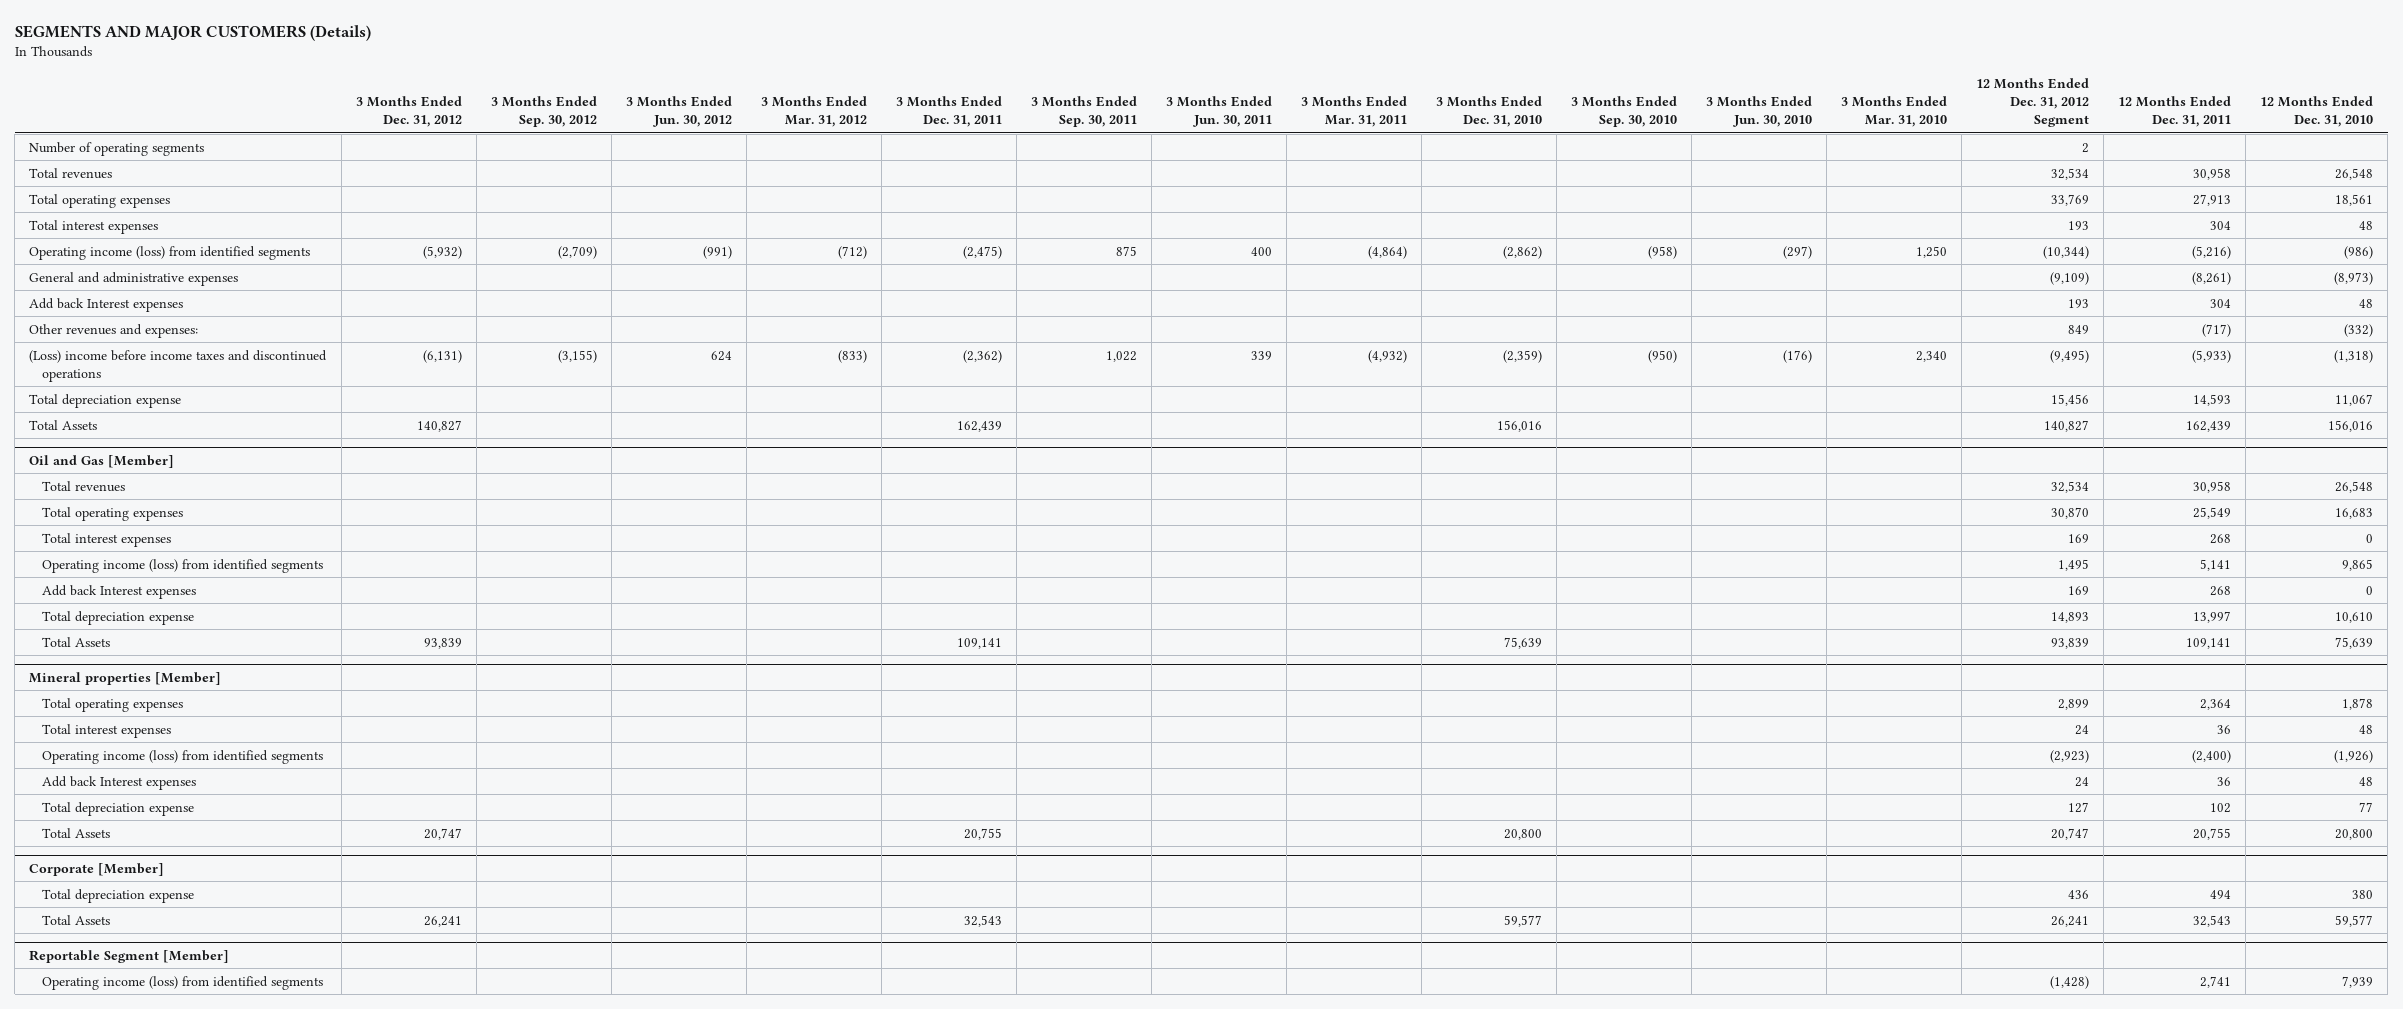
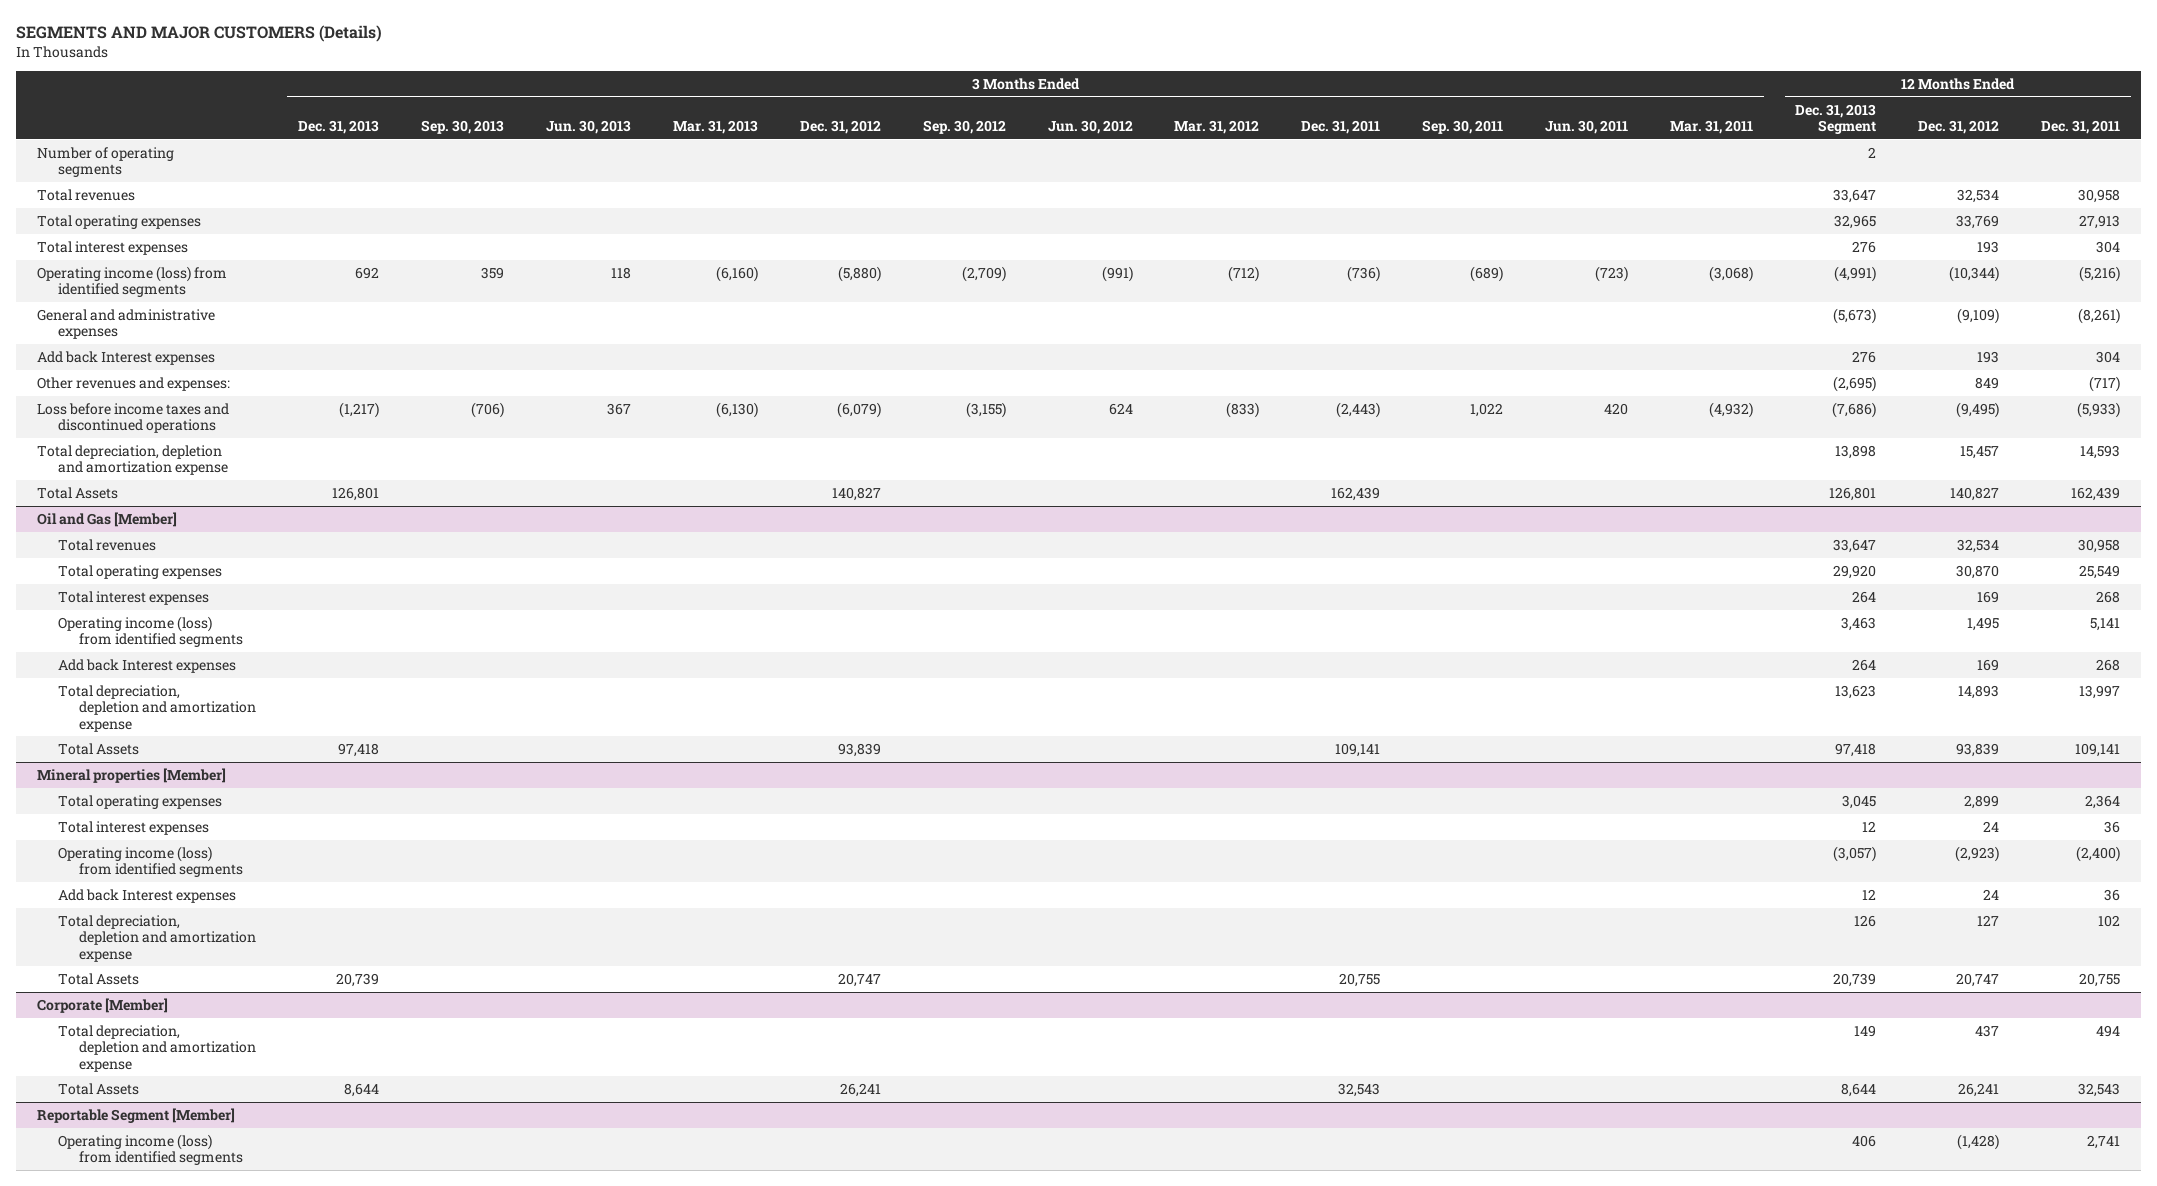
- | 3 Months Ended Dec. 31, 2012 | 3 Months Ended Sep. 30, 2012 | 3 Months Ended Jun. 30, 2012 | 3 Months Ended Mar. 31, 2012 | 3 Months Ended Dec. 31, 2011 | 3 Months Ended Sep. 30, 2011 | 3 Months Ended Jun. 30, 2011 | 3 Months Ended Mar. 31, 2011 | 3 Months Ended Dec. 31, 2010 | 3 Months Ended Sep. 30, 2010 | 3 Months Ended Jun. 30, 2010 | 3 Months Ended Mar. 31, 2010 | 12 Months Ended Dec. 31, 2012 Segment | 12 Months Ended Dec. 31, 2011 | 12 Months Ended Dec. 31, 2010
+ | 3 Months Ended Dec. 31, 2013 | 3 Months Ended Sep. 30, 2013 | 3 Months Ended Jun. 30, 2013 | 3 Months Ended Mar. 31, 2013 | 3 Months Ended Dec. 31, 2012 | 3 Months Ended Sep. 30, 2012 | 3 Months Ended Jun. 30, 2012 | 3 Months Ended Mar. 31, 2012 | 3 Months Ended Dec. 31, 2011 | 3 Months Ended Sep. 30, 2011 | 3 Months Ended Jun. 30, 2011 | 3 Months Ended Mar. 31, 2011 | 12 Months Ended Dec. 31, 2013 Segment | 12 Months Ended Dec. 31, 2012 | 12 Months Ended Dec. 31, 2011
- Operating income (loss) from identified segments | (5,932) | (2,709) | (991) | (712) | (2,475) | 875 | 400 | (4,864) | (2,862) | (958) | (297) | 1,250 | (10,344) | (5,216) | (986)
+ Operating income (loss) from identified segments | 692 | 359 | 118 | (6,160) | (5,880) | (2,709) | (991) | (712) | (736) | (689) | (723) | (3,068) | (4,991) | (10,344) | (5,216)
- (Loss) income before income taxes and discontinued operations | (6,131) | (3,155) | 624 | (833) | (2,362) | 1,022 | 339 | (4,932) | (2,359) | (950) | (176) | 2,340 | (9,495) | (5,933) | (1,318)
- Total depreciation expense | | | | | | | | | | | | | 15,456 | 14,593 | 11,067
+ Loss before income taxes and discontinued operations | (1,217) | (706) | 367 | (6,130) | (6,079) | (3,155) | 624 | (833) | (2,443) | 1,022 | 420 | (4,932) | (7,686) | (9,495) | (5,933)
+ Total depreciation, depletion and amortization expense | | | | | | | | | | | | | 13,898 | 15,457 | 14,593
@ Oil and Gas [Member]
- Total depreciation expense | | | | | | | | | | | | | 14,893 | 13,997 | 10,610
+ Total depreciation, depletion and amortization expense | | | | | | | | | | | | | 13,623 | 14,893 | 13,997
@ Mineral properties [Member]
- Total depreciation expense | | | | | | | | | | | | | 127 | 102 | 77
+ Total depreciation, depletion and amortization expense | | | | | | | | | | | | | 126 | 127 | 102
@ Corporate [Member]
- Total depreciation expense | | | | | | | | | | | | | 436 | 494 | 380
+ Total depreciation, depletion and amortization expense | | | | | | | | | | | | | 149 | 437 | 494

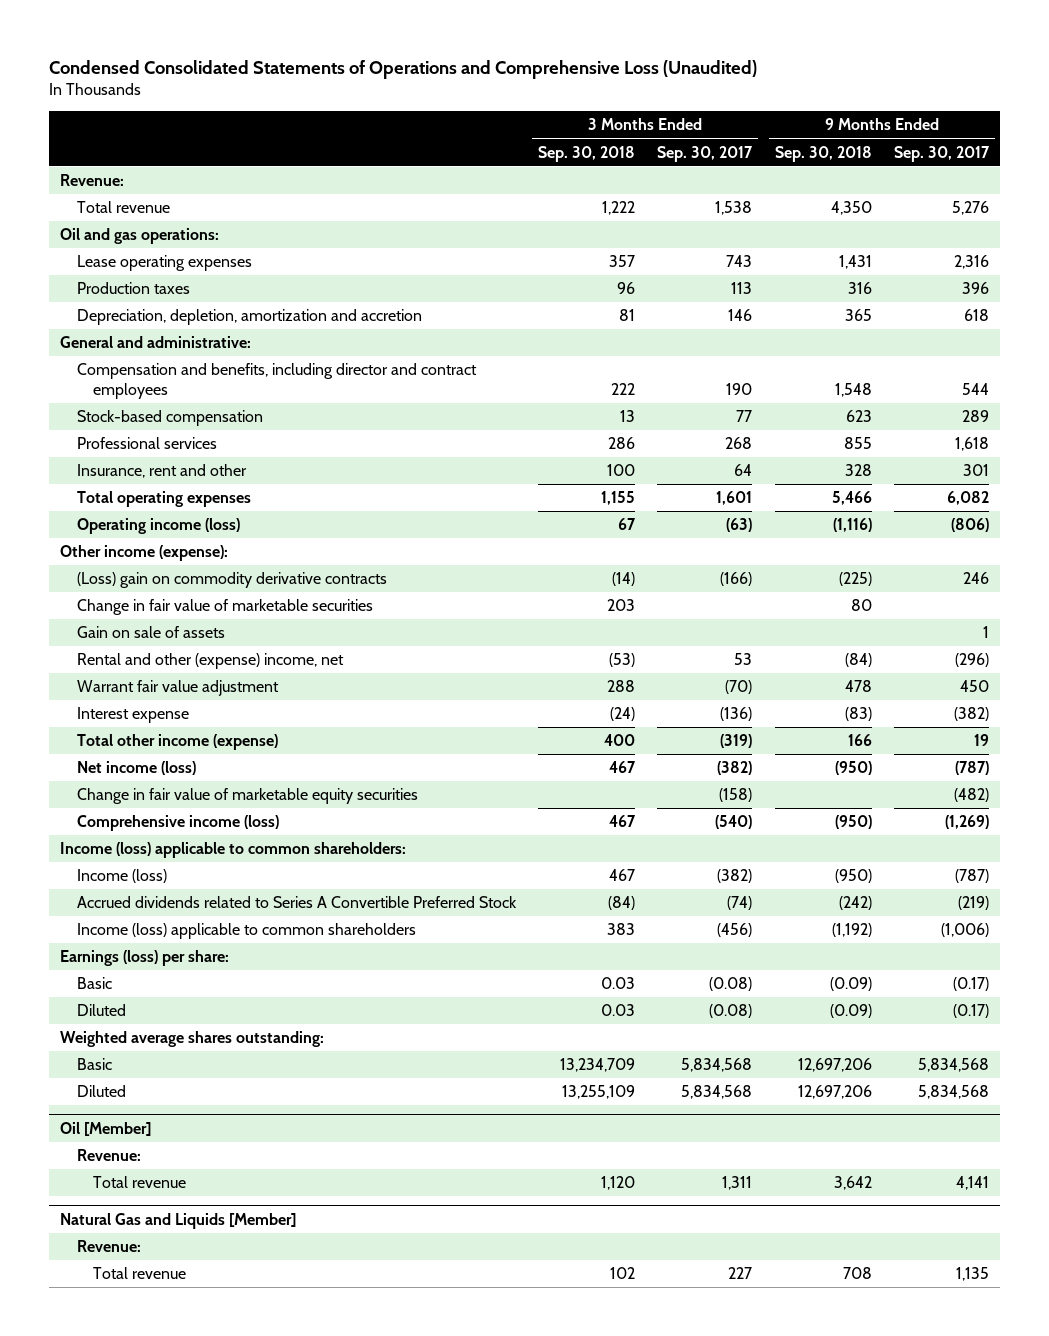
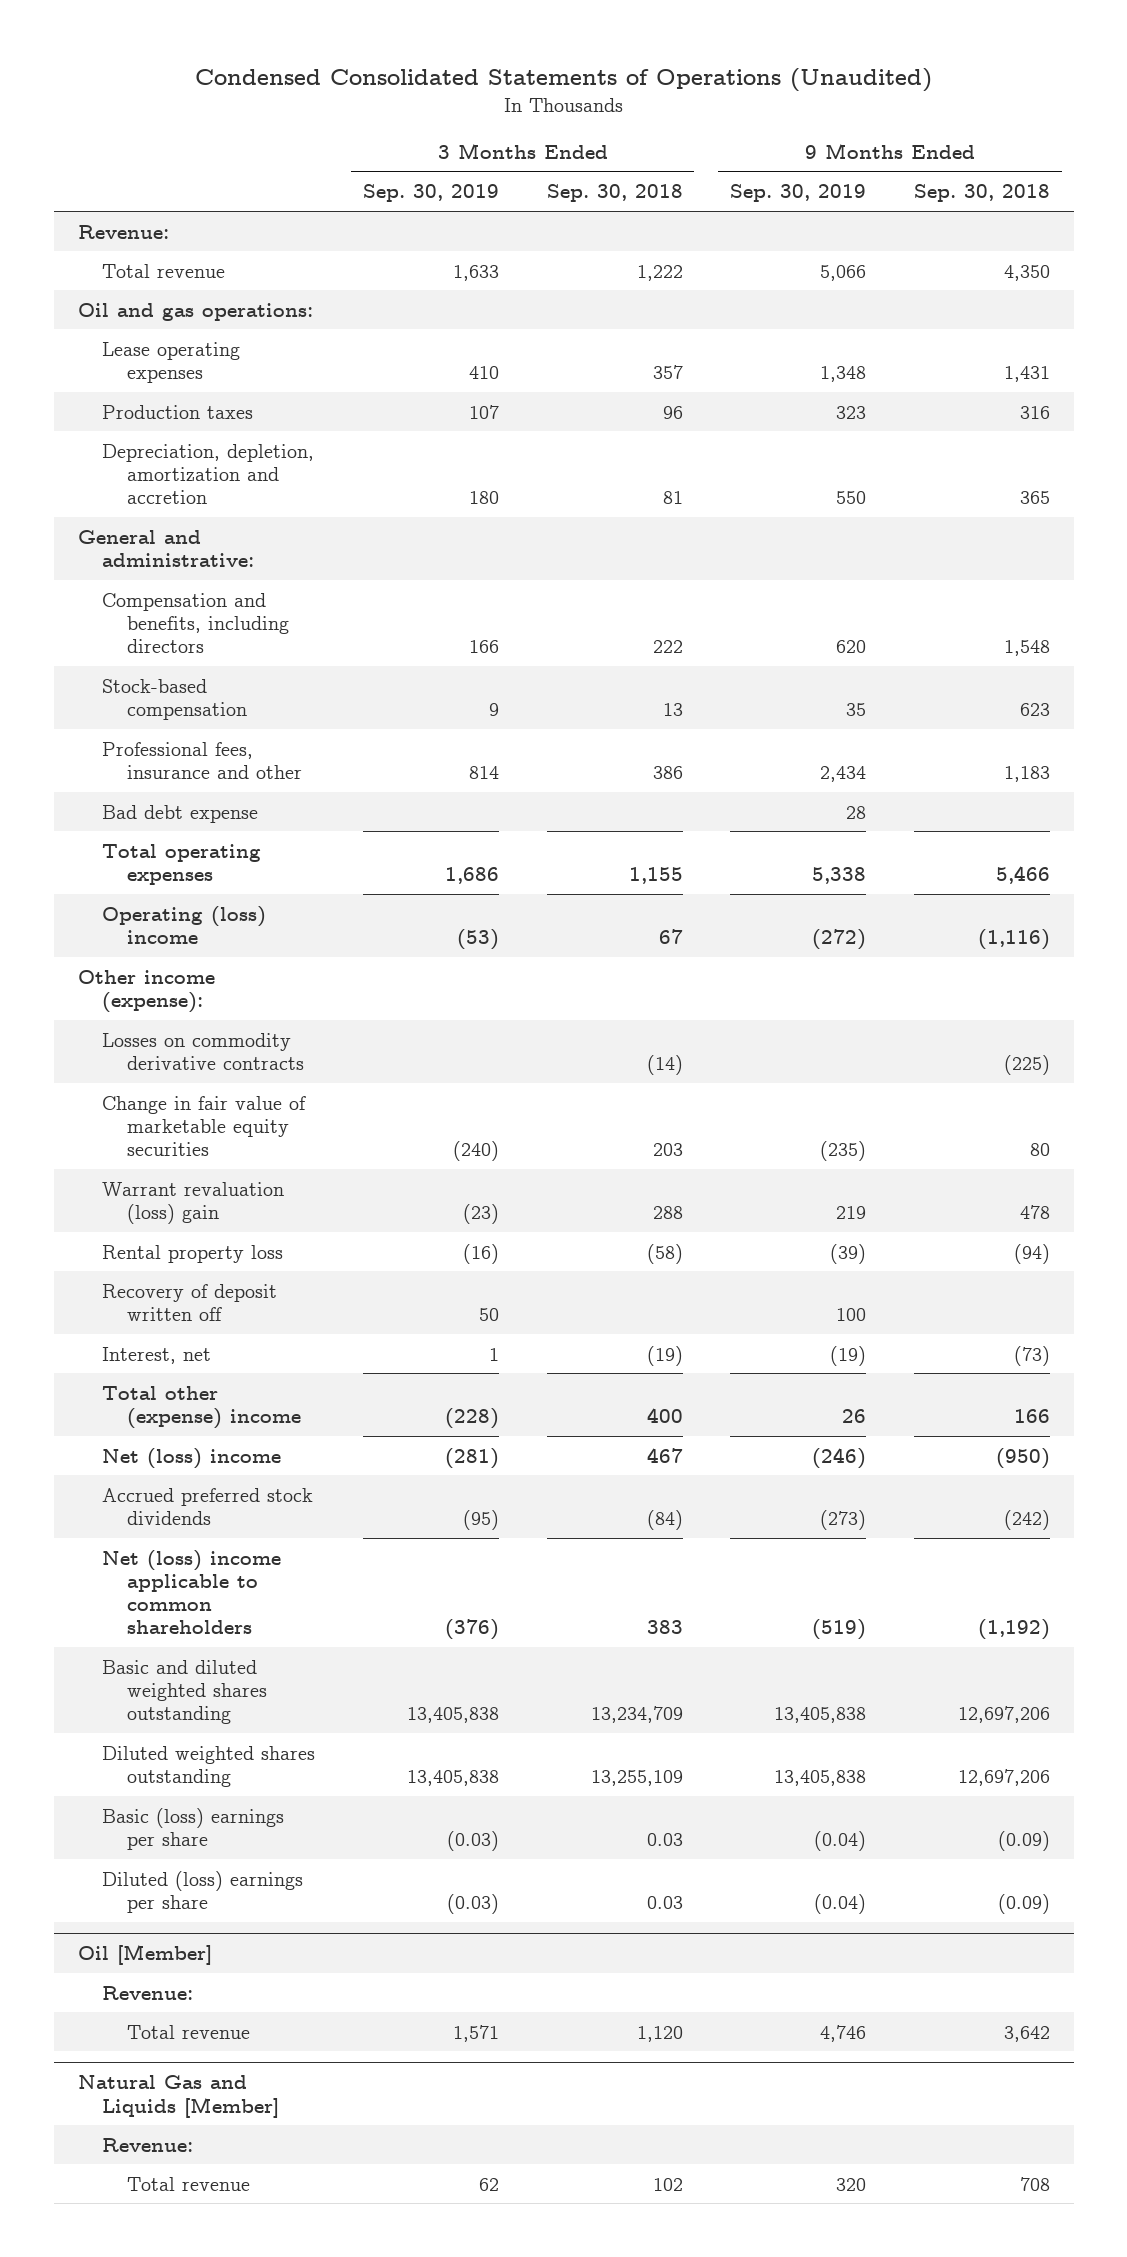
- Condensed Consolidated Statements of Operations and Comprehensive Loss (Unaudited)
+ Condensed Consolidated Statements of Operations (Unaudited)
- | 3 Months Ended Sep. 30, 2018 | 3 Months Ended Sep. 30, 2017 | 9 Months Ended Sep. 30, 2018 | 9 Months Ended Sep. 30, 2017
+ | 3 Months Ended Sep. 30, 2019 | 3 Months Ended Sep. 30, 2018 | 9 Months Ended Sep. 30, 2019 | 9 Months Ended Sep. 30, 2018
- Compensation and benefits, including director and contract employees | 222 | 190 | 1,548 | 544
+ Compensation and benefits, including directors | 166 | 222 | 620 | 1,548
- Professional services | 286 | 268 | 855 | 1,618
- Insurance, rent and other | 100 | 64 | 328 | 301
+ Professional fees, insurance and other | 814 | 386 | 2,434 | 1,183
+ Bad debt expense | | | 28 |
- Operating income (loss) | 67 | (63) | (1,116) | (806)
+ Operating (loss) income | (53) | 67 | (272) | (1,116)
- (Loss) gain on commodity derivative contracts | (14) | (166) | (225) | 246
- Change in fair value of marketable securities | 203 | | 80 |
- Gain on sale of assets | | | | 1
- Rental and other (expense) income, net | (53) | 53 | (84) | (296)
- Warrant fair value adjustment | 288 | (70) | 478 | 450
- Interest expense | (24) | (136) | (83) | (382)
- Total other income (expense) | 400 | (319) | 166 | 19
- Net income (loss) | 467 | (382) | (950) | (787)
- Change in fair value of marketable equity securities | | (158) | | (482)
- Comprehensive income (loss) | 467 | (540) | (950) | (1,269)
- Income (loss) applicable to common shareholders:
- Income (loss) | 467 | (382) | (950) | (787)
- Accrued dividends related to Series A Convertible Preferred Stock | (84) | (74) | (242) | (219)
- Income (loss) applicable to common shareholders | 383 | (456) | (1,192) | (1,006)
- Earnings (loss) per share:
- Basic | 0.03 | (0.08) | (0.09) | (0.17)
- Diluted | 0.03 | (0.08) | (0.09) | (0.17)
- Weighted average shares outstanding:
- Basic | 13,234,709 | 5,834,568 | 12,697,206 | 5,834,568
- Diluted | 13,255,109 | 5,834,568 | 12,697,206 | 5,834,568
+ Losses on commodity derivative contracts | | (14) | | (225)
+ Change in fair value of marketable equity securities | (240) | 203 | (235) | 80
+ Warrant revaluation (loss) gain | (23) | 288 | 219 | 478
+ Rental property loss | (16) | (58) | (39) | (94)
+ Recovery of deposit written off | 50 | | 100 |
+ Interest, net | 1 | (19) | (19) | (73)
+ Total other (expense) income | (228) | 400 | 26 | 166
+ Net (loss) income | (281) | 467 | (246) | (950)
+ Accrued preferred stock dividends | (95) | (84) | (273) | (242)
+ Net (loss) income applicable to common shareholders | (376) | 383 | (519) | (1,192)
+ Basic and diluted weighted shares outstanding | 13,405,838 | 13,234,709 | 13,405,838 | 12,697,206
+ Diluted weighted shares outstanding | 13,405,838 | 13,255,109 | 13,405,838 | 12,697,206
+ Basic (loss) earnings per share | (0.03) | 0.03 | (0.04) | (0.09)
+ Diluted (loss) earnings per share | (0.03) | 0.03 | (0.04) | (0.09)

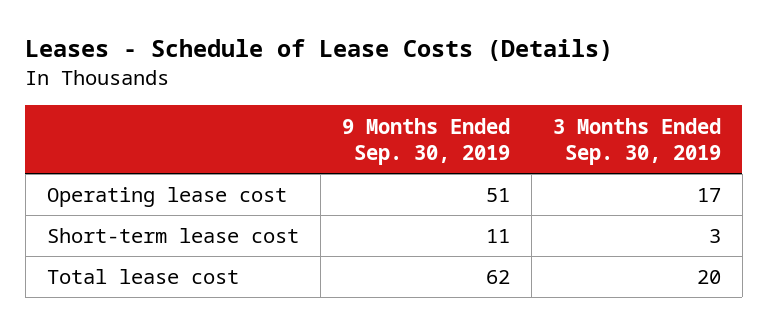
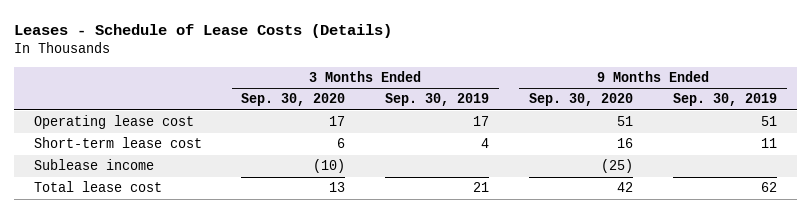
- | 9 Months Ended Sep. 30, 2019 | 3 Months Ended Sep. 30, 2019
+ | 3 Months Ended Sep. 30, 2020 | 3 Months Ended Sep. 30, 2019 | 9 Months Ended Sep. 30, 2020 | 9 Months Ended Sep. 30, 2019
- Short-term lease cost | 11 | 3
- Total lease cost | 62 | 20
+ Short-term lease cost | 6 | 4 | 16 | 11
+ Sublease income | (10) | | (25) |
+ Total lease cost | 13 | 21 | 42 | 62

